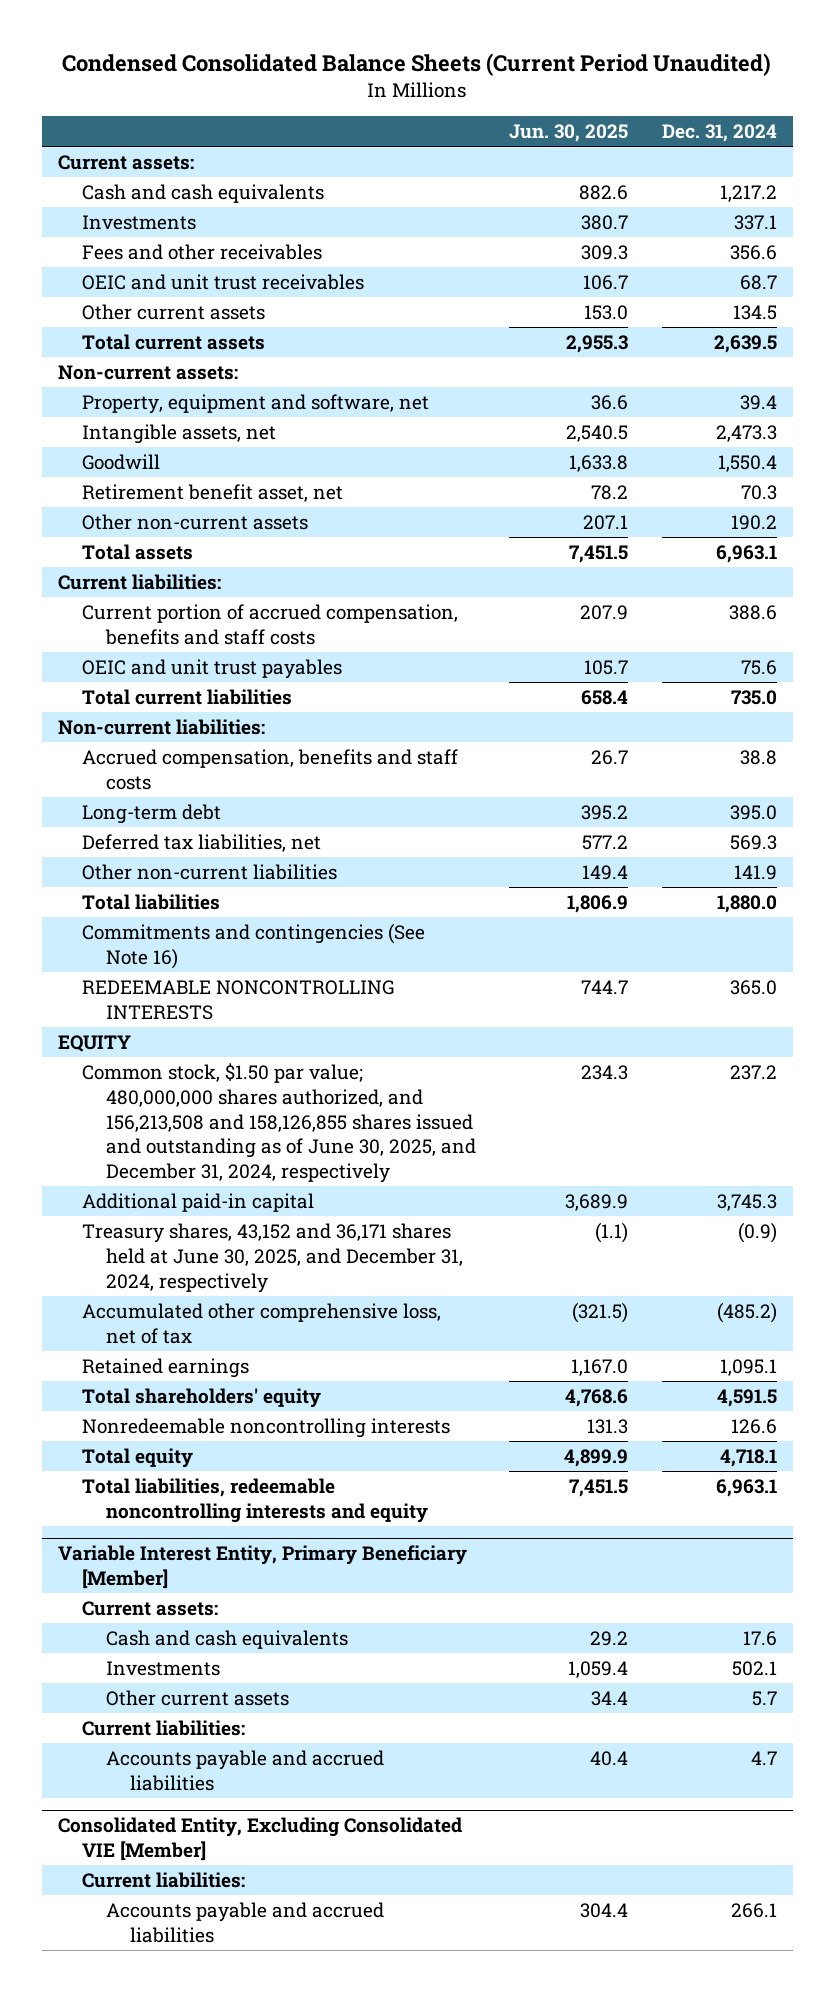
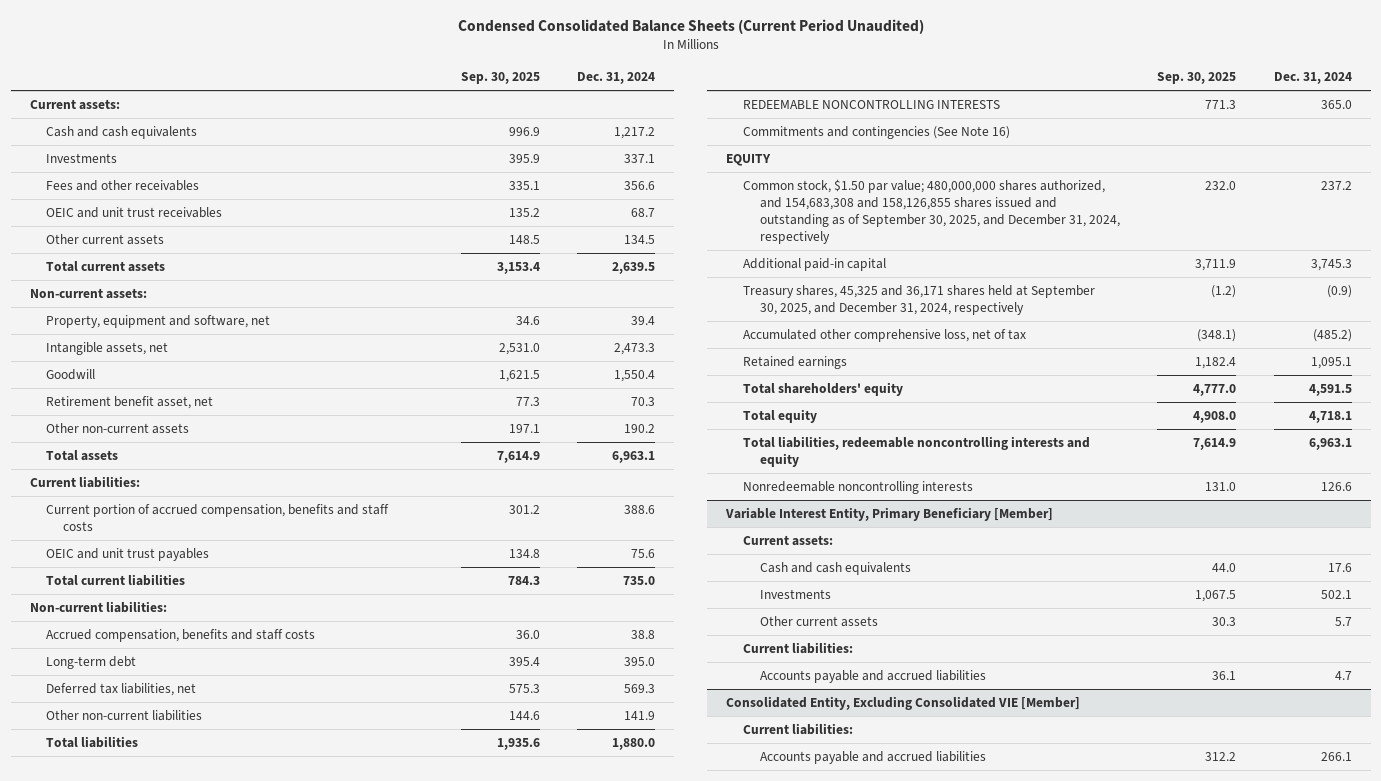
- | Jun. 30, 2025 | Dec. 31, 2024
+ | Sep. 30, 2025 | Dec. 31, 2024
moved down: Commitments and contingencies (See Note 16)
- Common stock, $1.50 par value; 480,000,000 shares authorized, and 156,213,508 and 158,126,855 shares issued and outstanding as of June 30, 2025, and December 31, 2024, respectively | 234.3 | 237.2
+ Common stock, $1.50 par value; 480,000,000 shares authorized, and 154,683,308 and 158,126,855 shares issued and outstanding as of September 30, 2025, and December 31, 2024, respectively | 232.0 | 237.2
- Treasury shares, 43,152 and 36,171 shares held at June 30, 2025, and December 31, 2024, respectively | (1.1) | (0.9)
+ Treasury shares, 45,325 and 36,171 shares held at September 30, 2025, and December 31, 2024, respectively | (1.2) | (0.9)
moved down: Nonredeemable noncontrolling interests | 131.0 | 126.6

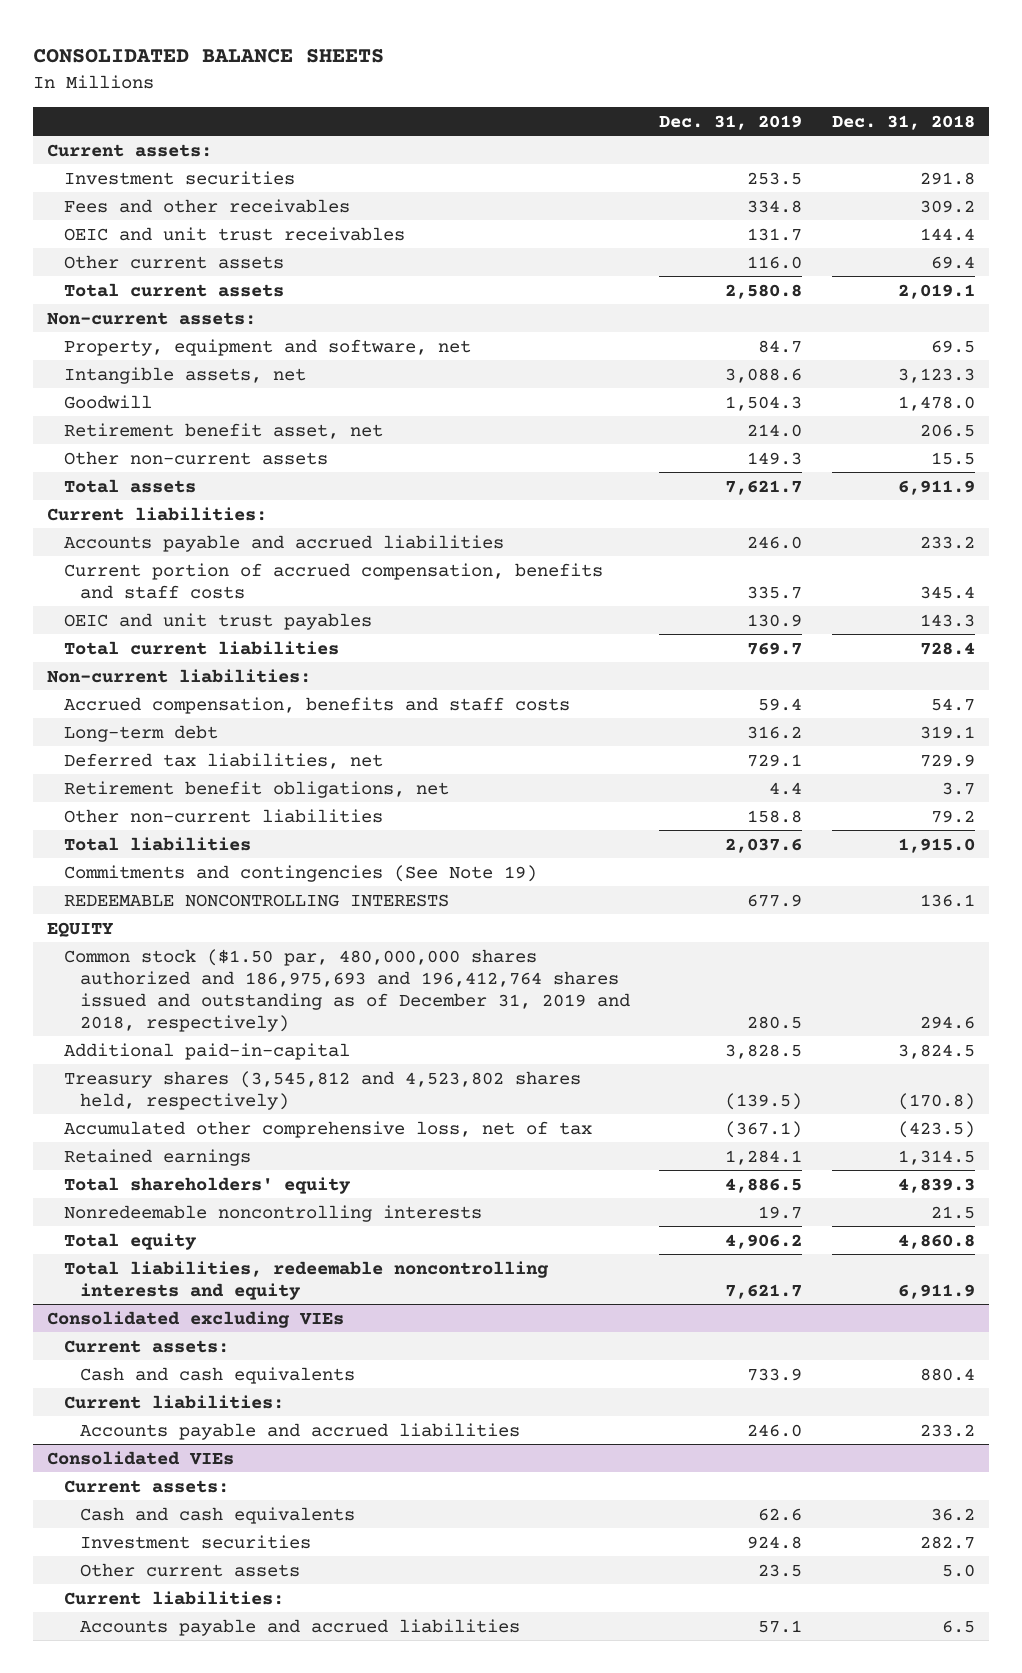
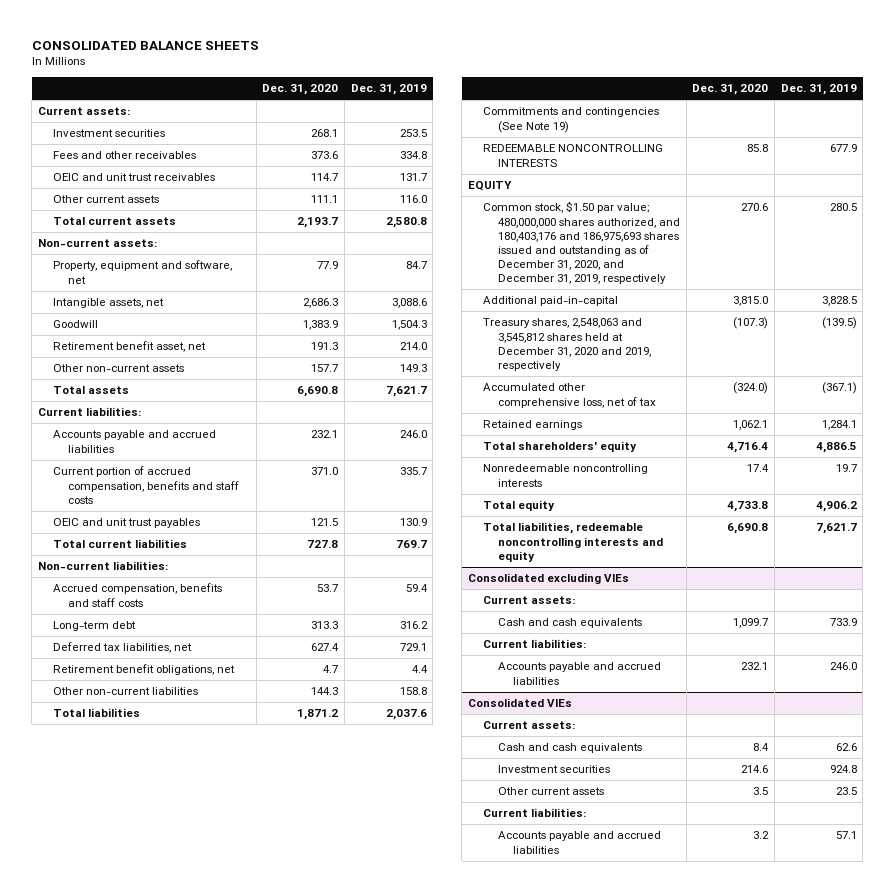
- | Dec. 31, 2019 | Dec. 31, 2018
+ | Dec. 31, 2020 | Dec. 31, 2019
- Common stock ($1.50 par, 480,000,000 shares authorized and 186,975,693 and 196,412,764 shares issued and outstanding as of December 31, 2019 and 2018, respectively) | 280.5 | 294.6
+ Common stock, $1.50 par value; 480,000,000 shares authorized, and 180,403,176 and 186,975,693 shares issued and outstanding as of December 31, 2020, and December 31, 2019, respectively | 270.6 | 280.5
- Treasury shares (3,545,812 and 4,523,802 shares held, respectively) | (139.5) | (170.8)
+ Treasury shares, 2,548,063 and 3,545,812 shares held at December 31, 2020 and 2019, respectively | (107.3) | (139.5)

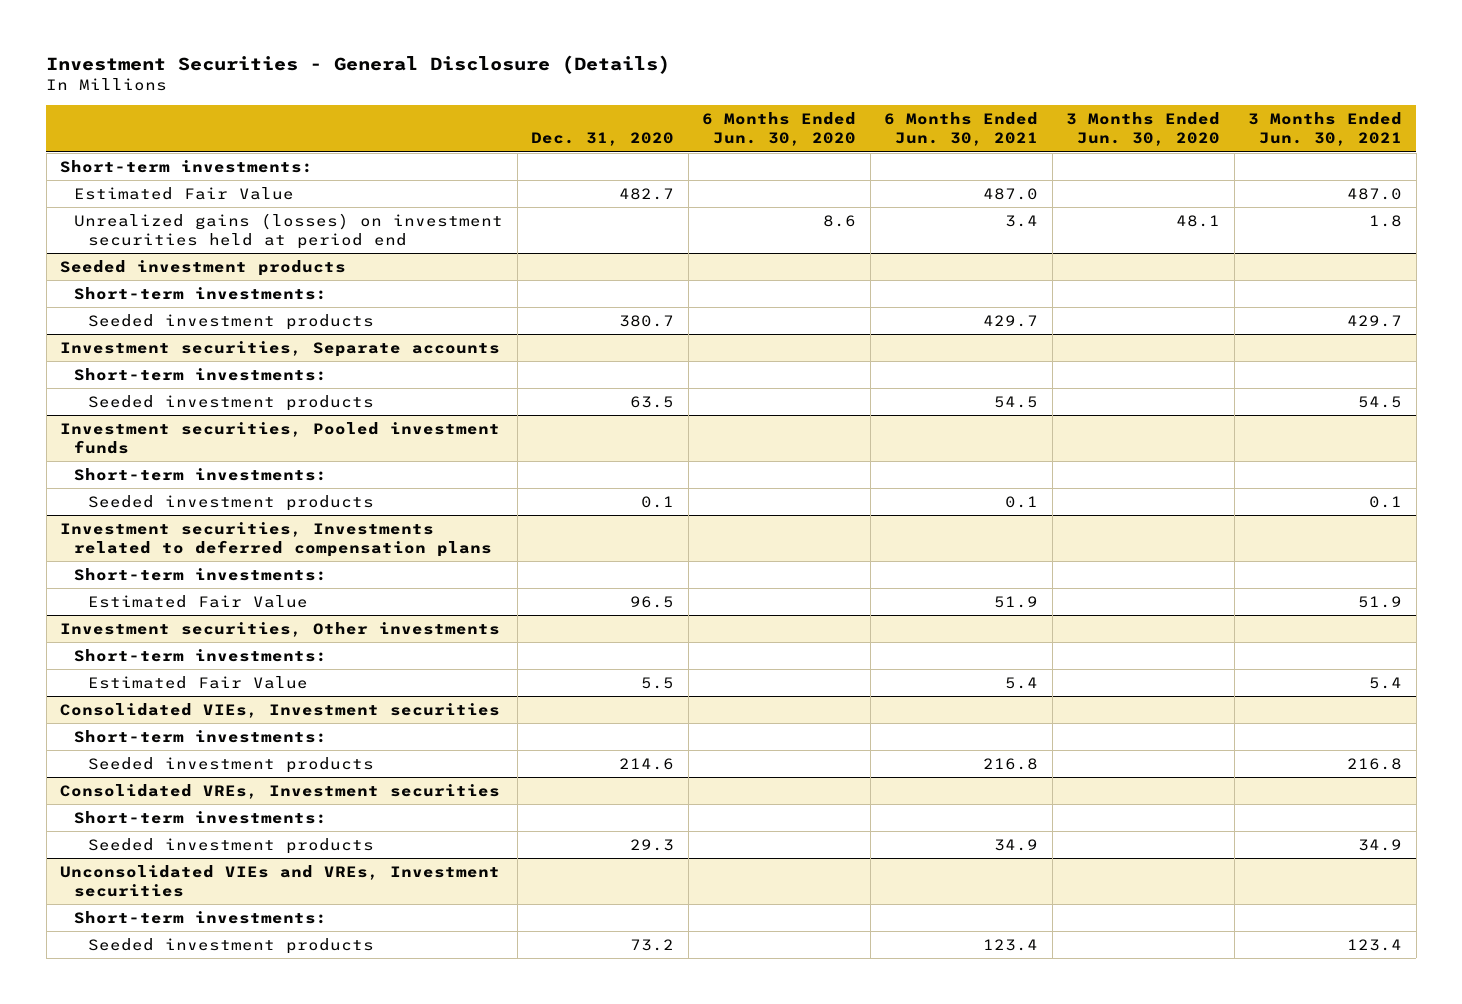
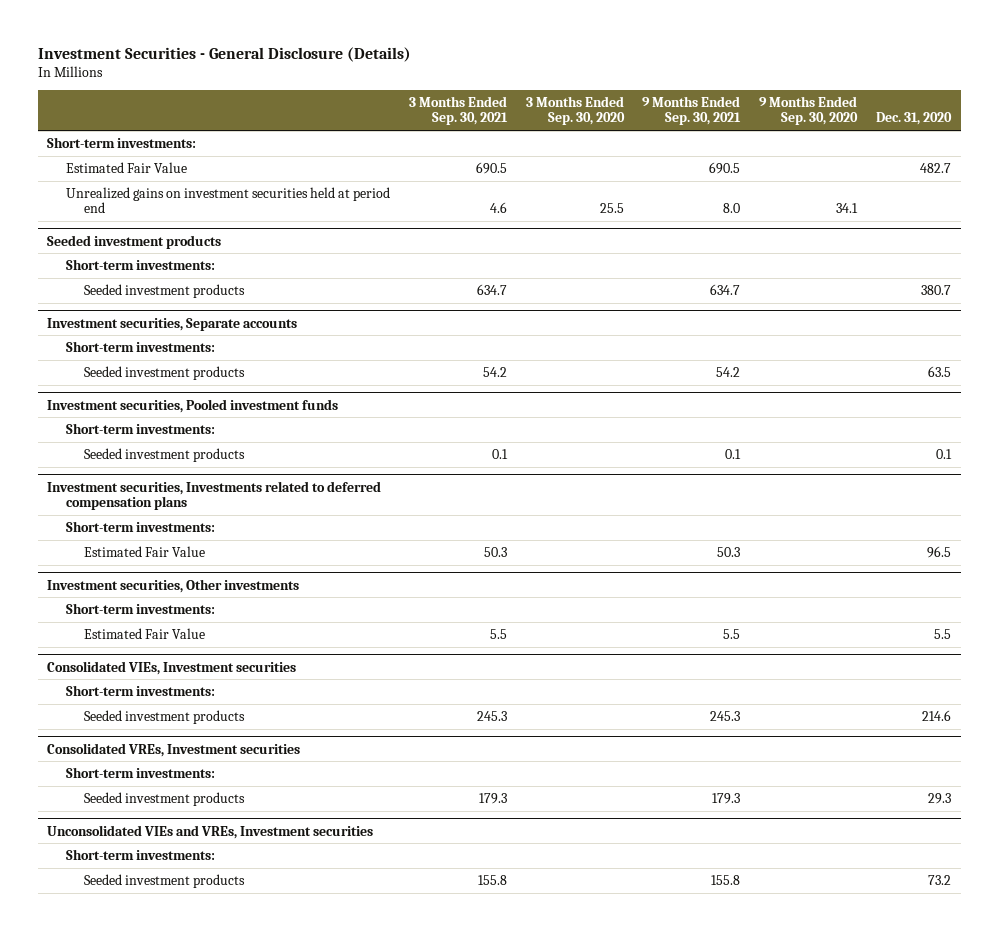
- | Dec. 31, 2020 | 6 Months Ended Jun. 30, 2020 | 6 Months Ended Jun. 30, 2021 | 3 Months Ended Jun. 30, 2020 | 3 Months Ended Jun. 30, 2021
+ | 3 Months Ended Sep. 30, 2021 | 3 Months Ended Sep. 30, 2020 | 9 Months Ended Sep. 30, 2021 | 9 Months Ended Sep. 30, 2020 | Dec. 31, 2020
- Unrealized gains (losses) on investment securities held at period end | | 8.6 | 3.4 | 48.1 | 1.8
+ Unrealized gains on investment securities held at period end | 4.6 | 25.5 | 8.0 | 34.1 |

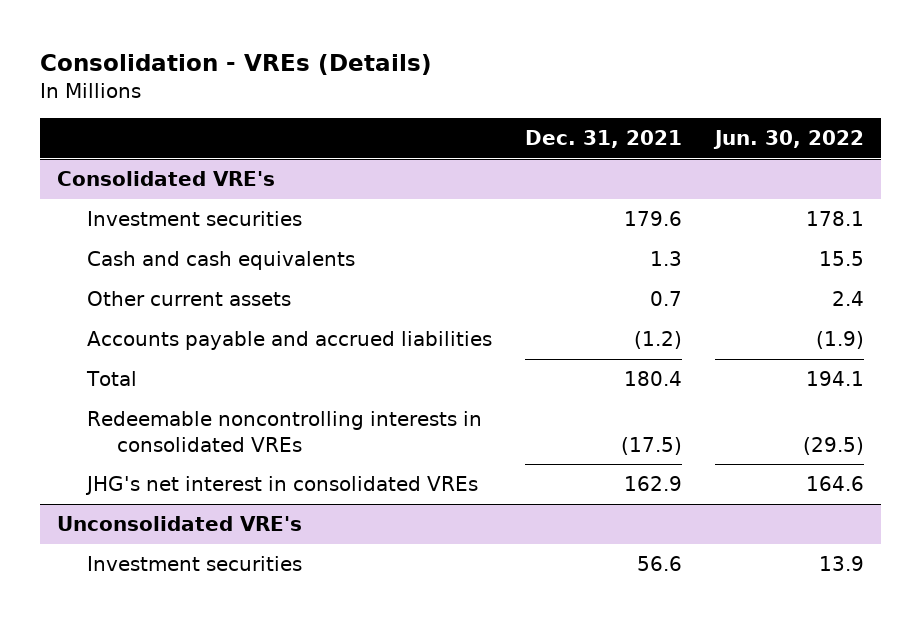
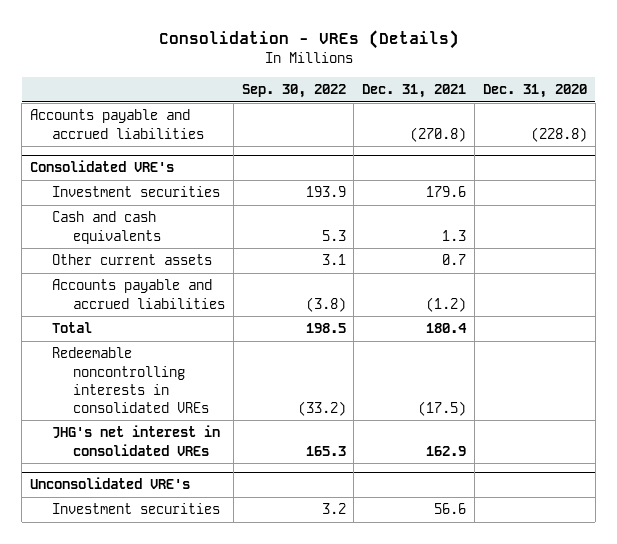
- | Dec. 31, 2021 | Jun. 30, 2022
+ | Sep. 30, 2022 | Dec. 31, 2021 | Dec. 31, 2020
+ Accounts payable and accrued liabilities | | (270.8) | (228.8)

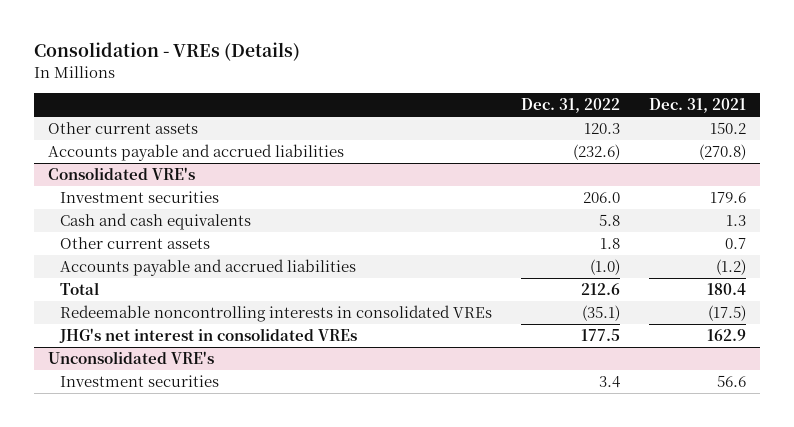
- | Sep. 30, 2022 | Dec. 31, 2021 | Dec. 31, 2020
+ | Dec. 31, 2022 | Dec. 31, 2021
+ Other current assets | 120.3 | 150.2

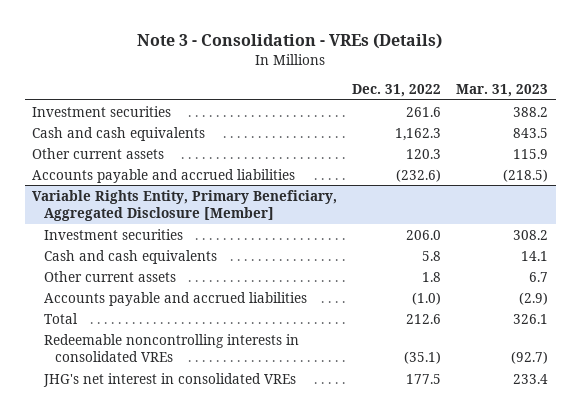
- Consolidation - VREs (Details)
+ Note 3 - Consolidation - VREs (Details)
- | Dec. 31, 2022 | Dec. 31, 2021
+ | Dec. 31, 2022 | Mar. 31, 2023
+ Investment securities | 261.6 | 388.2
+ Cash and cash equivalents | 1,162.3 | 843.5
- Consolidated VRE's
+ Variable Rights Entity, Primary Beneficiary, Aggregated Disclosure [Member]
- Unconsolidated VRE's
- Investment securities | 3.4 | 56.6

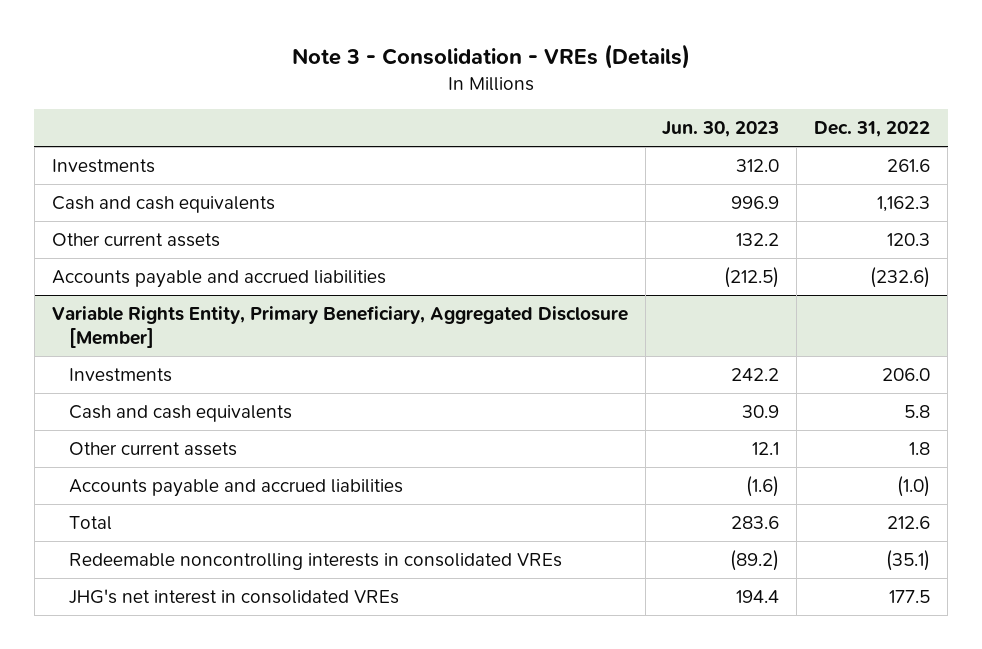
- | Dec. 31, 2022 | Mar. 31, 2023
+ | Jun. 30, 2023 | Dec. 31, 2022
- Investment securities | 261.6 | 388.2
+ Investments | 312.0 | 261.6
@ Variable Rights Entity, Primary Beneficiary, Aggregated Disclosure [Member]
- Investment securities | 206.0 | 308.2
+ Investments | 242.2 | 206.0

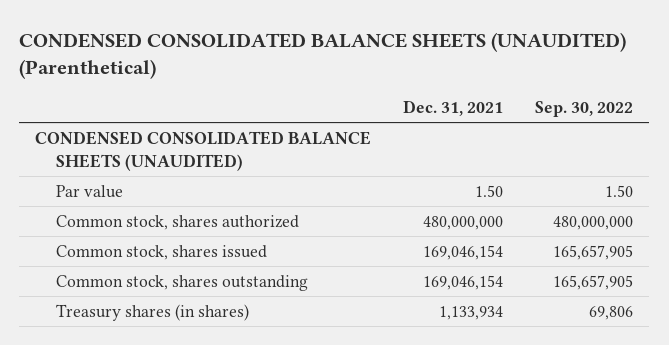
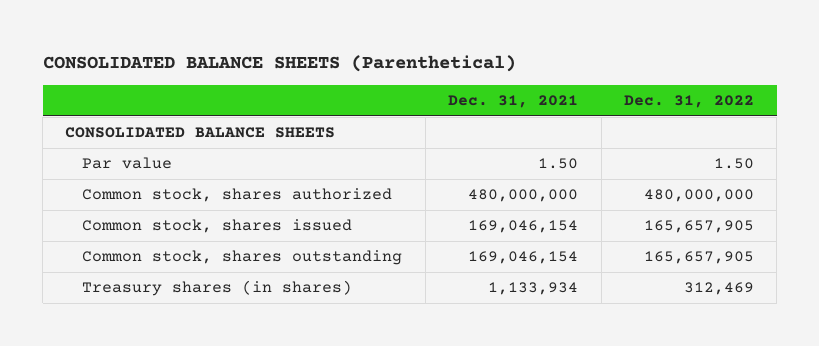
- CONDENSED CONSOLIDATED BALANCE SHEETS (UNAUDITED) (Parenthetical)
+ CONSOLIDATED BALANCE SHEETS (Parenthetical)
- | Dec. 31, 2021 | Sep. 30, 2022
+ | Dec. 31, 2021 | Dec. 31, 2022
- CONDENSED CONSOLIDATED BALANCE SHEETS (UNAUDITED)
+ CONSOLIDATED BALANCE SHEETS

